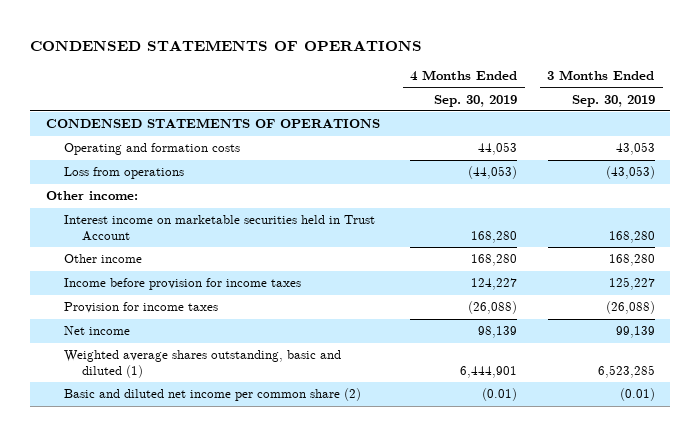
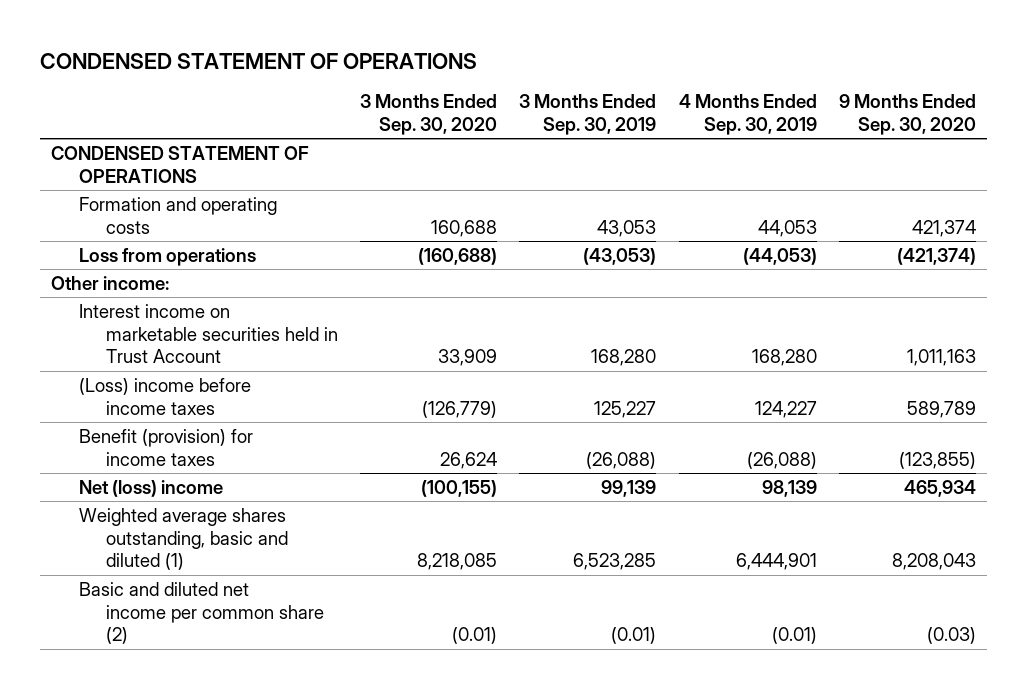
- CONDENSED STATEMENTS OF OPERATIONS
+ CONDENSED STATEMENT OF OPERATIONS
- | 4 Months Ended Sep. 30, 2019 | 3 Months Ended Sep. 30, 2019
+ | 3 Months Ended Sep. 30, 2020 | 3 Months Ended Sep. 30, 2019 | 4 Months Ended Sep. 30, 2019 | 9 Months Ended Sep. 30, 2020
- CONDENSED STATEMENTS OF OPERATIONS
- Operating and formation costs | 44,053 | 43,053
+ CONDENSED STATEMENT OF OPERATIONS
+ Formation and operating costs | 160,688 | 43,053 | 44,053 | 421,374
- Other income | 168,280 | 168,280
- Income before provision for income taxes | 124,227 | 125,227
- Provision for income taxes | (26,088) | (26,088)
- Net income | 98,139 | 99,139
+ (Loss) income before income taxes | (126,779) | 125,227 | 124,227 | 589,789
+ Benefit (provision) for income taxes | 26,624 | (26,088) | (26,088) | (123,855)
+ Net (loss) income | (100,155) | 99,139 | 98,139 | 465,934

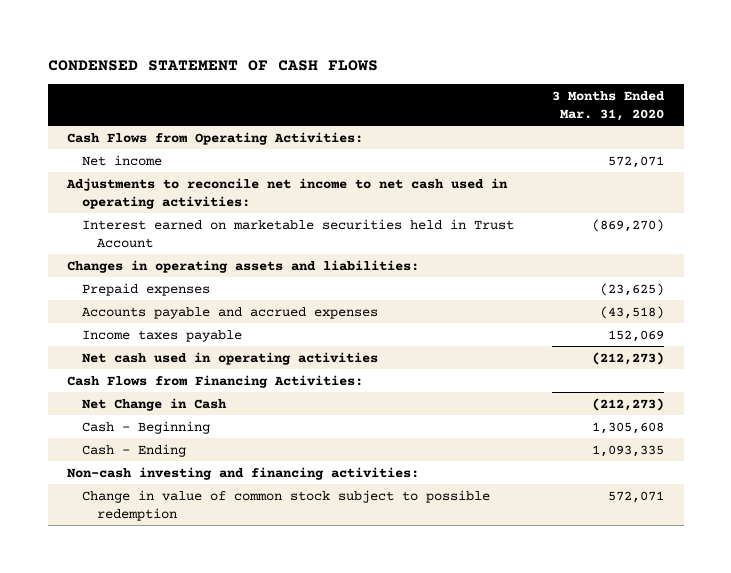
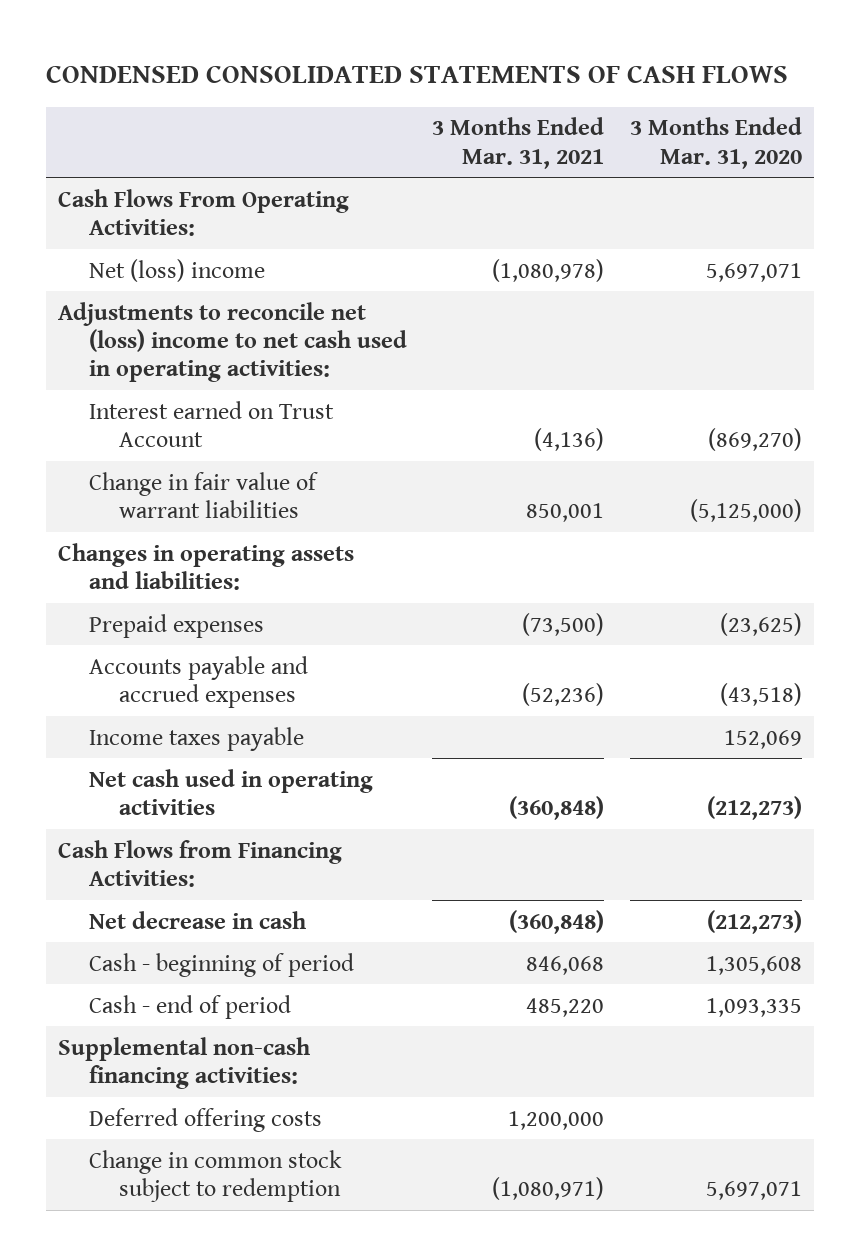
- CONDENSED STATEMENT OF CASH FLOWS
+ CONDENSED CONSOLIDATED STATEMENTS OF CASH FLOWS
- | 3 Months Ended Mar. 31, 2020
+ | 3 Months Ended Mar. 31, 2021 | 3 Months Ended Mar. 31, 2020
- Cash Flows from Operating Activities:
- Net income | 572,071
- Adjustments to reconcile net income to net cash used in operating activities:
- Interest earned on marketable securities held in Trust Account | (869,270)
+ Cash Flows From Operating Activities:
+ Net (loss) income | (1,080,978) | 5,697,071
+ Adjustments to reconcile net (loss) income to net cash used in operating activities:
+ Interest earned on Trust Account | (4,136) | (869,270)
+ Change in fair value of warrant liabilities | 850,001 | (5,125,000)
- Net Change in Cash | (212,273)
- Cash - Beginning | 1,305,608
- Cash - Ending | 1,093,335
- Non-cash investing and financing activities:
- Change in value of common stock subject to possible redemption | 572,071
+ Net decrease in cash | (360,848) | (212,273)
+ Cash - beginning of period | 846,068 | 1,305,608
+ Cash - end of period | 485,220 | 1,093,335
+ Supplemental non-cash financing activities:
+ Deferred offering costs | 1,200,000 |
+ Change in common stock subject to redemption | (1,080,971) | 5,697,071

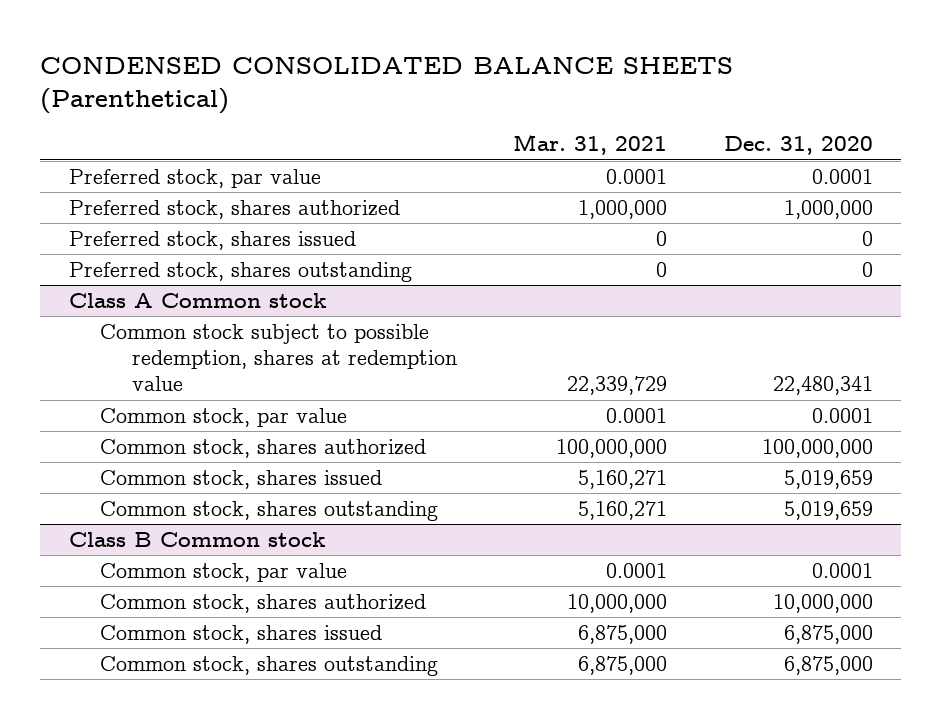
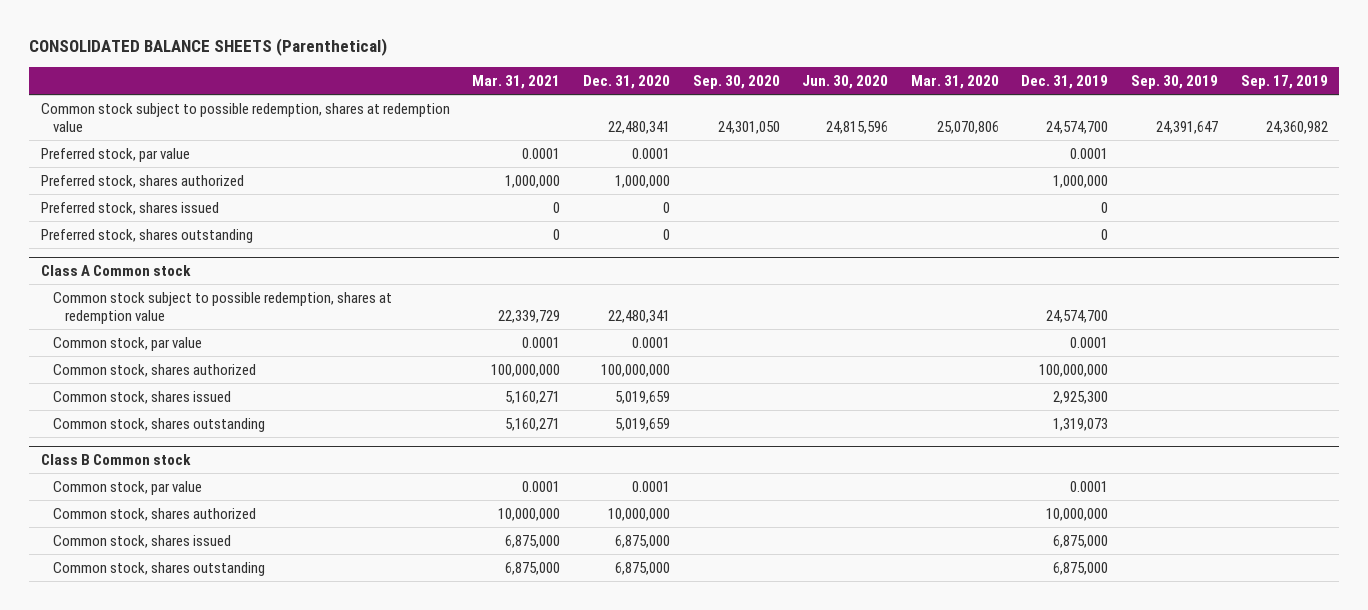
- CONDENSED CONSOLIDATED BALANCE SHEETS (Parenthetical)
+ CONSOLIDATED BALANCE SHEETS (Parenthetical)
- | Mar. 31, 2021 | Dec. 31, 2020
+ | Mar. 31, 2021 | Dec. 31, 2020 | Sep. 30, 2020 | Jun. 30, 2020 | Mar. 31, 2020 | Dec. 31, 2019 | Sep. 30, 2019 | Sep. 17, 2019
+ Common stock subject to possible redemption, shares at redemption value | | 22,480,341 | 24,301,050 | 24,815,596 | 25,070,806 | 24,574,700 | 24,391,647 | 24,360,982

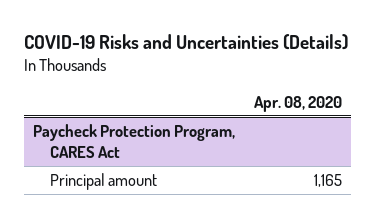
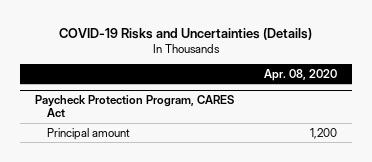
@ Paycheck Protection Program, CARES Act
- Principal amount | 1,165
+ Principal amount | 1,200

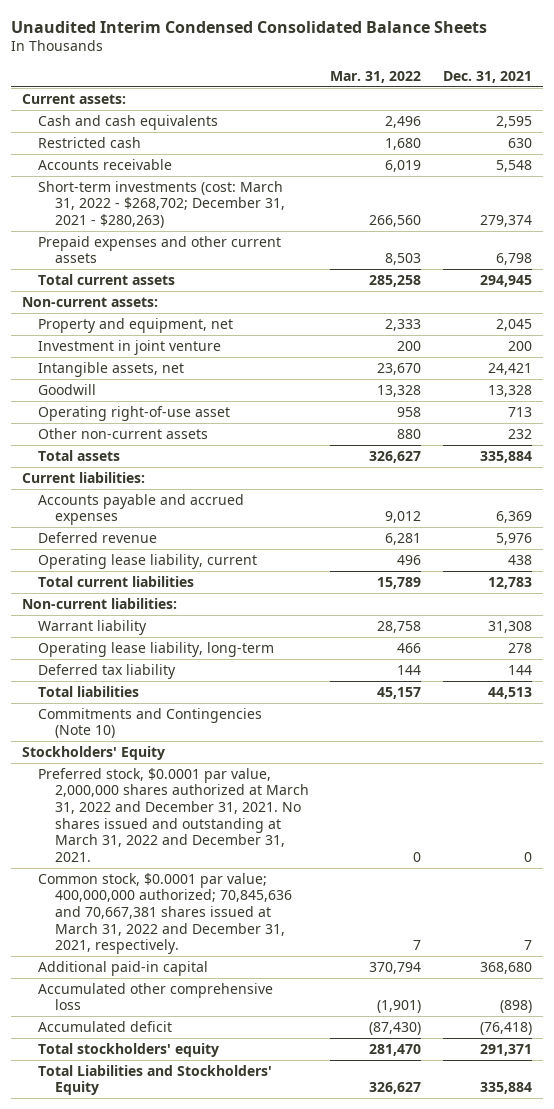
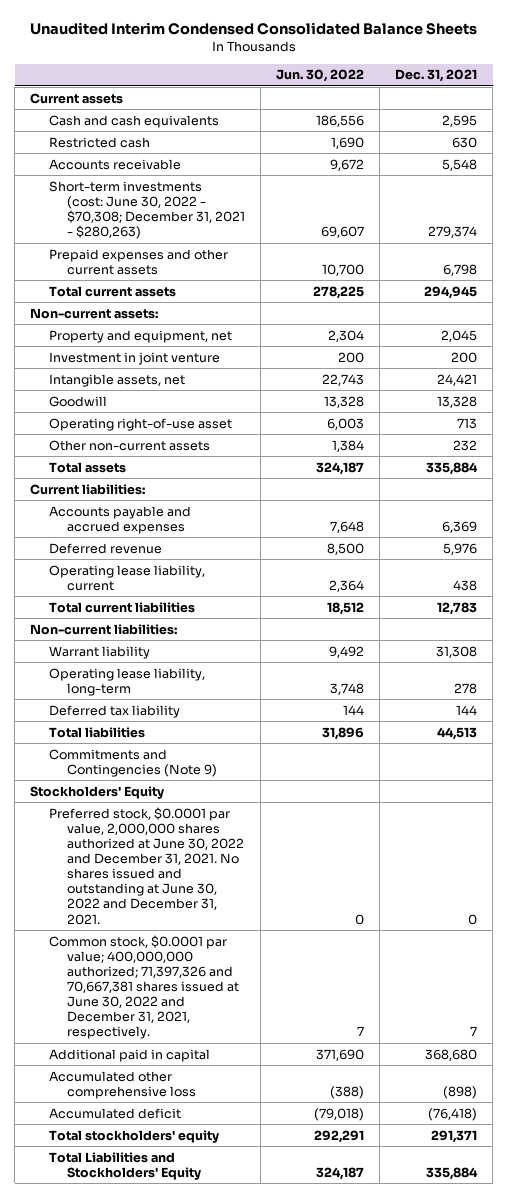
- | Mar. 31, 2022 | Dec. 31, 2021
+ | Jun. 30, 2022 | Dec. 31, 2021
- Current assets:
+ Current assets
- Short-term investments (cost: March 31, 2022 - $268,702; December 31, 2021 - $280,263) | 266,560 | 279,374
+ Short-term investments (cost: June 30, 2022 - $70,308; December 31, 2021 - $280,263) | 69,607 | 279,374
- Commitments and Contingencies (Note 10)
+ Commitments and Contingencies (Note 9)
- Preferred stock, $0.0001 par value, 2,000,000 shares authorized at March 31, 2022 and December 31, 2021. No shares issued and outstanding at March 31, 2022 and December 31, 2021. | 0 | 0
- Common stock, $0.0001 par value; 400,000,000 authorized; 70,845,636 and 70,667,381 shares issued at March 31, 2022 and December 31, 2021, respectively. | 7 | 7
- Additional paid-in capital | 370,794 | 368,680
+ Preferred stock, $0.0001 par value, 2,000,000 shares authorized at June 30, 2022 and December 31, 2021. No shares issued and outstanding at June 30, 2022 and December 31, 2021. | 0 | 0
+ Common stock, $0.0001 par value; 400,000,000 authorized; 71,397,326 and 70,667,381 shares issued at June 30, 2022 and December 31, 2021, respectively. | 7 | 7
+ Additional paid in capital | 371,690 | 368,680

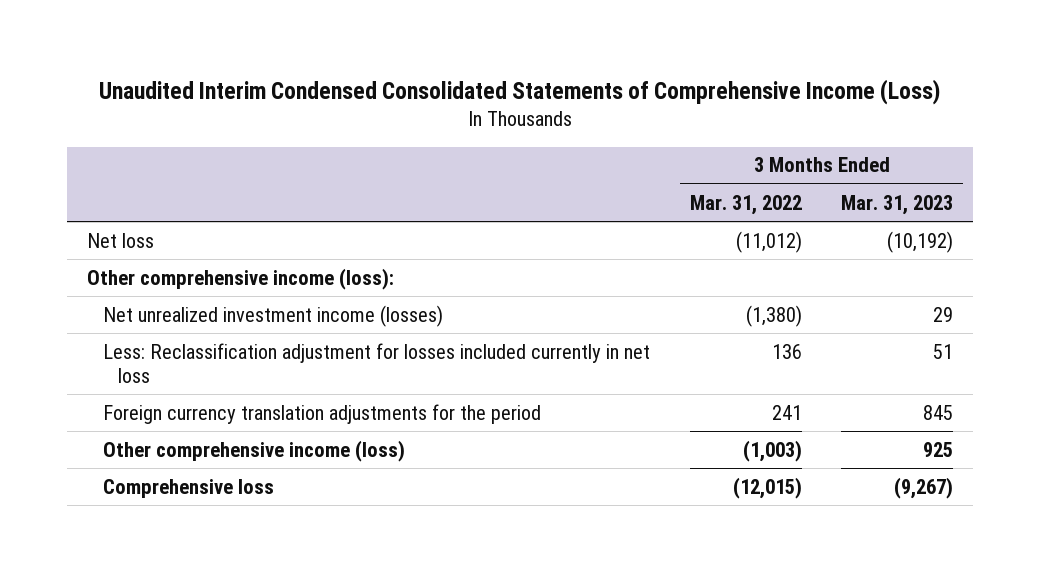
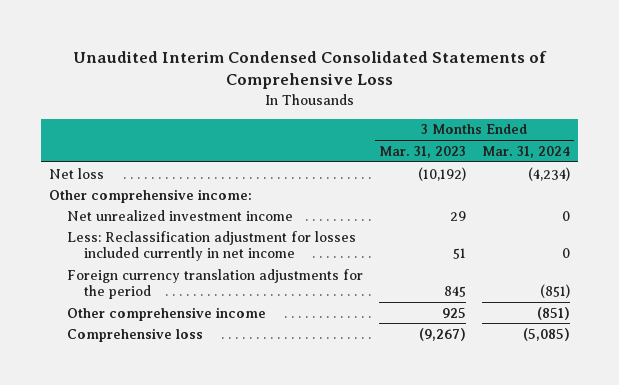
- Unaudited Interim Condensed Consolidated Statements of Comprehensive Income (Loss)
+ Unaudited Interim Condensed Consolidated Statements of Comprehensive Loss
- | 3 Months Ended Mar. 31, 2022 | 3 Months Ended Mar. 31, 2023
+ | 3 Months Ended Mar. 31, 2023 | 3 Months Ended Mar. 31, 2024
- Other comprehensive income (loss):
- Net unrealized investment income (losses) | (1,380) | 29
- Less: Reclassification adjustment for losses included currently in net loss | 136 | 51
+ Other comprehensive income:
+ Net unrealized investment income | 29 | 0
+ Less: Reclassification adjustment for losses included currently in net income | 51 | 0
- Other comprehensive income (loss) | (1,003) | 925
+ Other comprehensive income | 925 | (851)

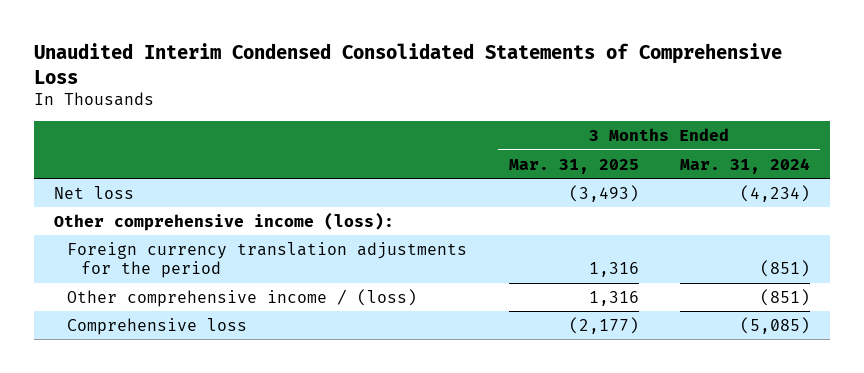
- | 3 Months Ended Mar. 31, 2023 | 3 Months Ended Mar. 31, 2024
+ | 3 Months Ended Mar. 31, 2025 | 3 Months Ended Mar. 31, 2024
- Other comprehensive income:
- Net unrealized investment income | 29 | 0
- Less: Reclassification adjustment for losses included currently in net income | 51 | 0
+ Other comprehensive income (loss):
- Other comprehensive income | 925 | (851)
+ Other comprehensive income / (loss) | 1,316 | (851)

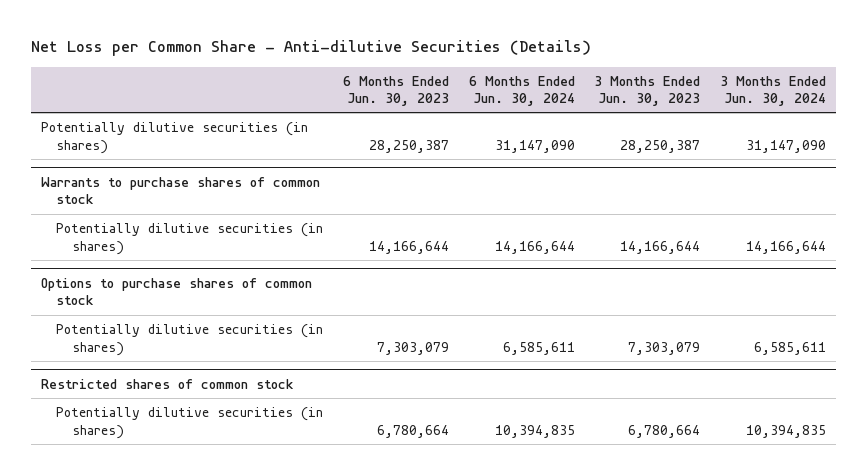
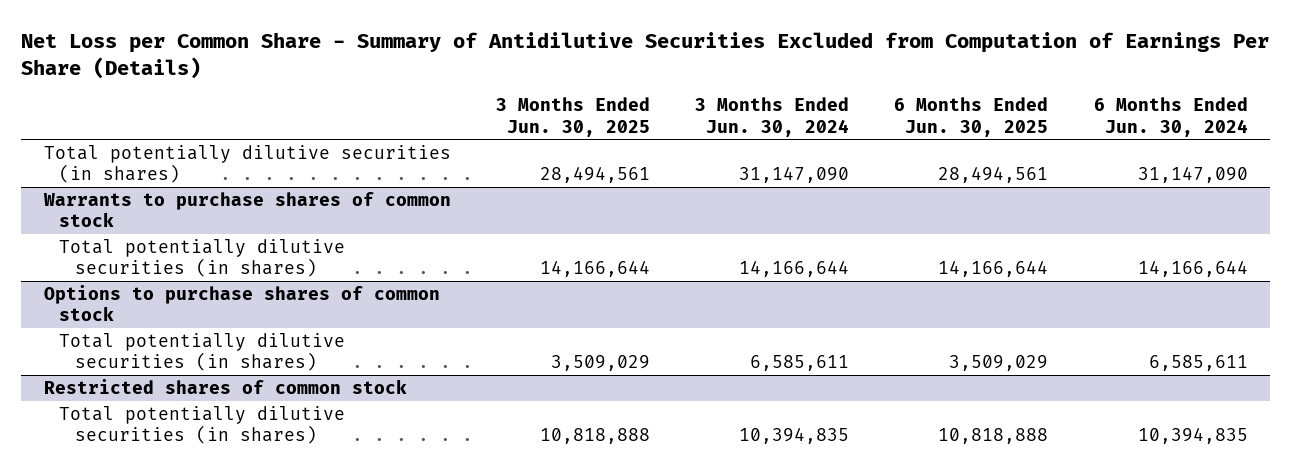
- Net Loss per Common Share - Anti-dilutive Securities (Details)
+ Net Loss per Common Share - Summary of Antidilutive Securities Excluded from Computation of Earnings Per Share (Details)
- | 6 Months Ended Jun. 30, 2023 | 6 Months Ended Jun. 30, 2024 | 3 Months Ended Jun. 30, 2023 | 3 Months Ended Jun. 30, 2024
+ | 3 Months Ended Jun. 30, 2025 | 3 Months Ended Jun. 30, 2024 | 6 Months Ended Jun. 30, 2025 | 6 Months Ended Jun. 30, 2024
- Potentially dilutive securities (in shares) | 28,250,387 | 31,147,090 | 28,250,387 | 31,147,090
+ Total potentially dilutive securities (in shares) | 28,494,561 | 31,147,090 | 28,494,561 | 31,147,090
@ Warrants to purchase shares of common stock
- Potentially dilutive securities (in shares) | 14,166,644 | 14,166,644 | 14,166,644 | 14,166,644
+ Total potentially dilutive securities (in shares) | 14,166,644 | 14,166,644 | 14,166,644 | 14,166,644
@ Options to purchase shares of common stock
- Potentially dilutive securities (in shares) | 7,303,079 | 6,585,611 | 7,303,079 | 6,585,611
+ Total potentially dilutive securities (in shares) | 3,509,029 | 6,585,611 | 3,509,029 | 6,585,611
@ Restricted shares of common stock
- Potentially dilutive securities (in shares) | 6,780,664 | 10,394,835 | 6,780,664 | 10,394,835
+ Total potentially dilutive securities (in shares) | 10,818,888 | 10,394,835 | 10,818,888 | 10,394,835

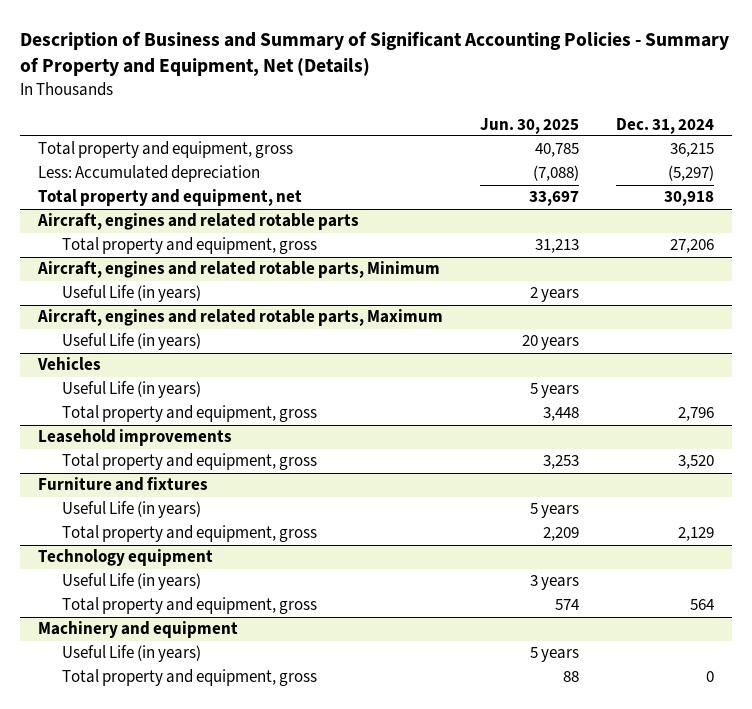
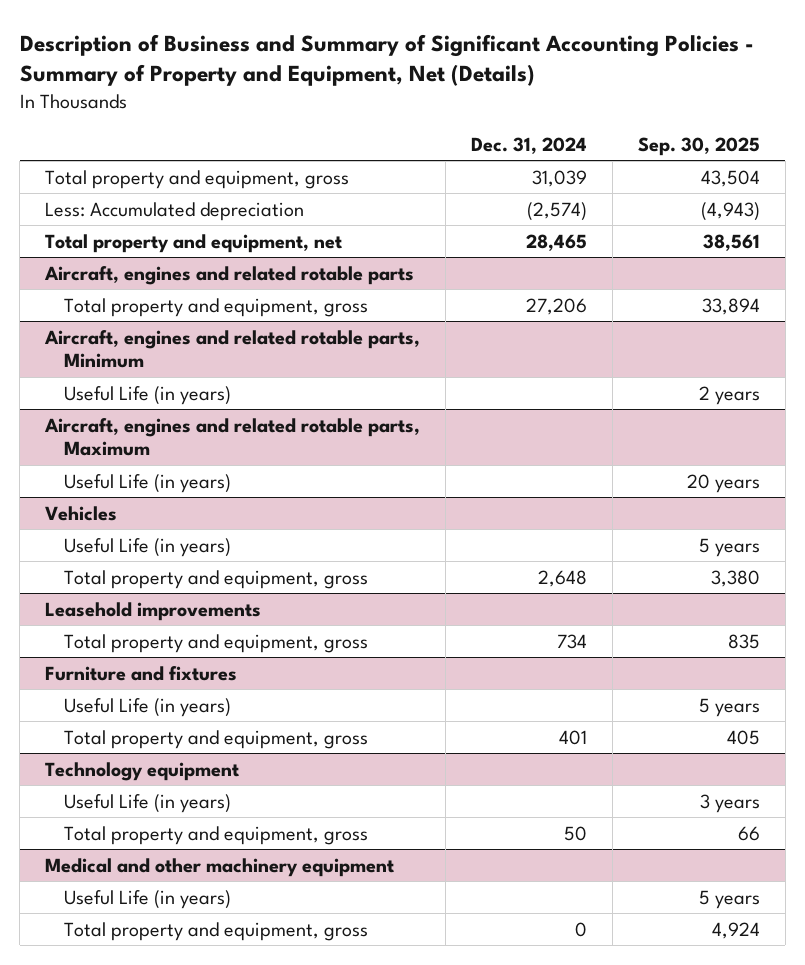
- | Jun. 30, 2025 | Dec. 31, 2024
+ | Dec. 31, 2024 | Sep. 30, 2025
- Total property and equipment, gross | 40,785 | 36,215
- Less: Accumulated depreciation | (7,088) | (5,297)
- Total property and equipment, net | 33,697 | 30,918
+ Total property and equipment, gross | 31,039 | 43,504
+ Less: Accumulated depreciation | (2,574) | (4,943)
+ Total property and equipment, net | 28,465 | 38,561
@ Vehicles
- Total property and equipment, gross | 3,448 | 2,796
+ Total property and equipment, gross | 2,648 | 3,380
@ Leasehold improvements
- Total property and equipment, gross | 3,253 | 3,520
+ Total property and equipment, gross | 734 | 835
@ Furniture and fixtures
- Total property and equipment, gross | 2,209 | 2,129
+ Total property and equipment, gross | 401 | 405
@ Technology equipment
- Total property and equipment, gross | 574 | 564
- Machinery and equipment
@ Technology equipment
+ Total property and equipment, gross | 50 | 66
+ Medical and other machinery equipment

